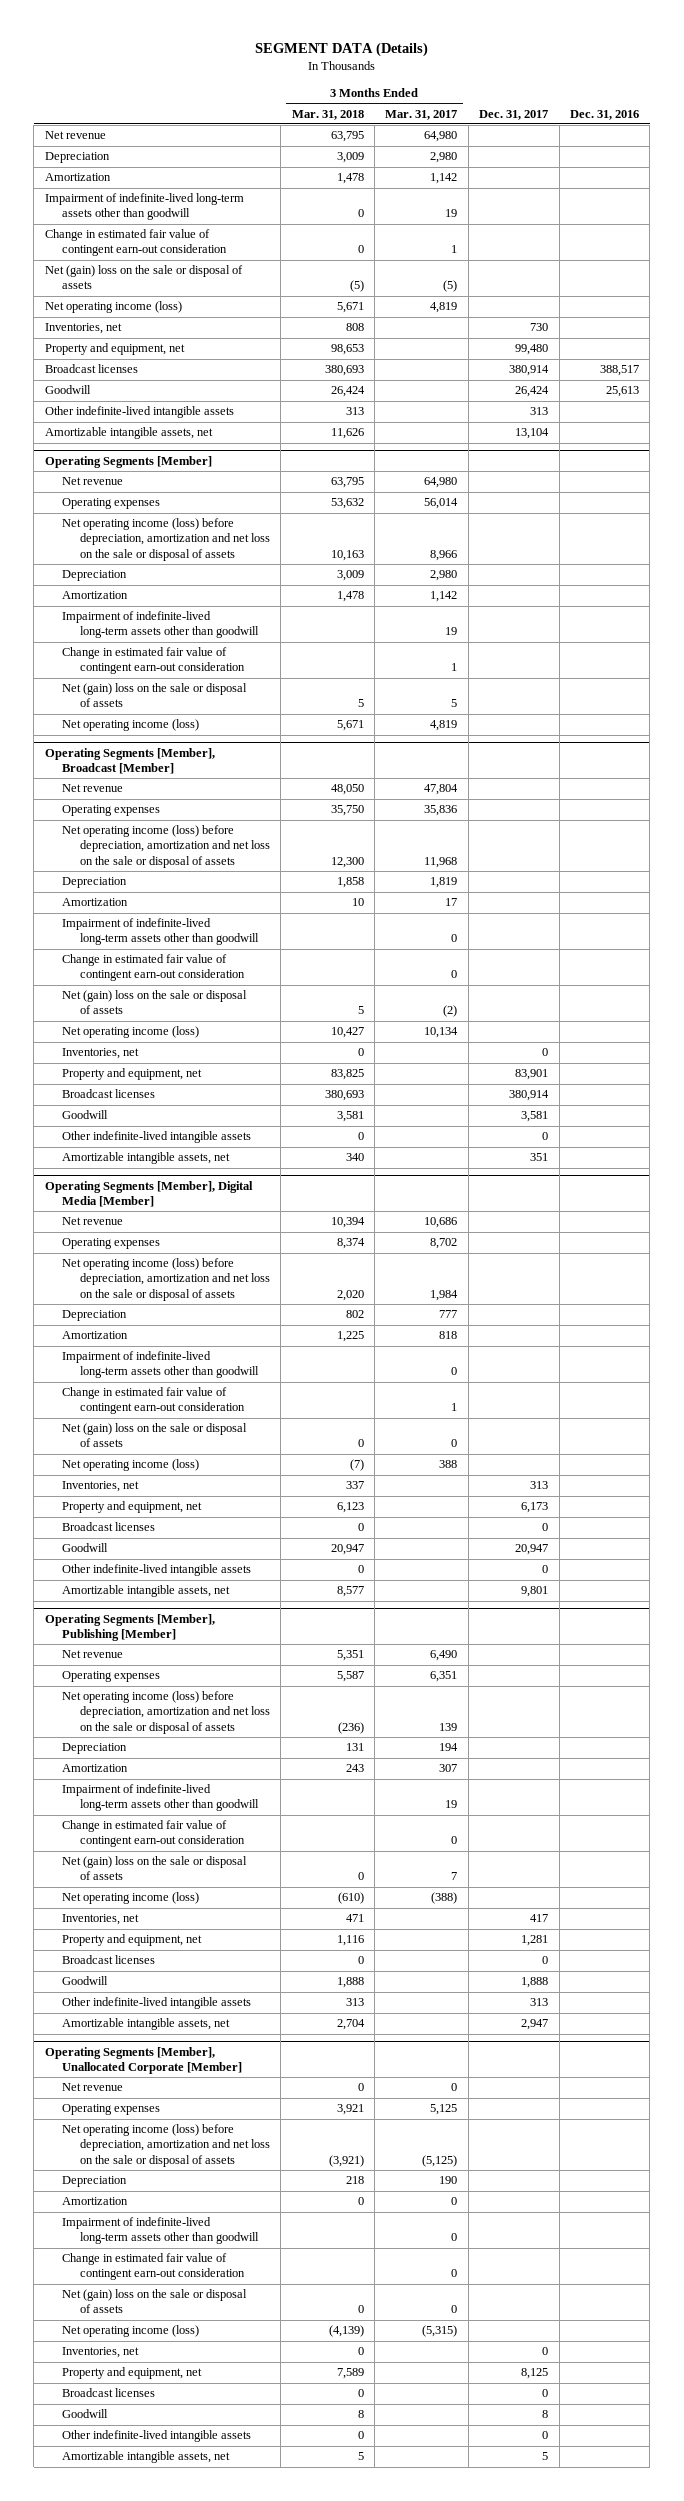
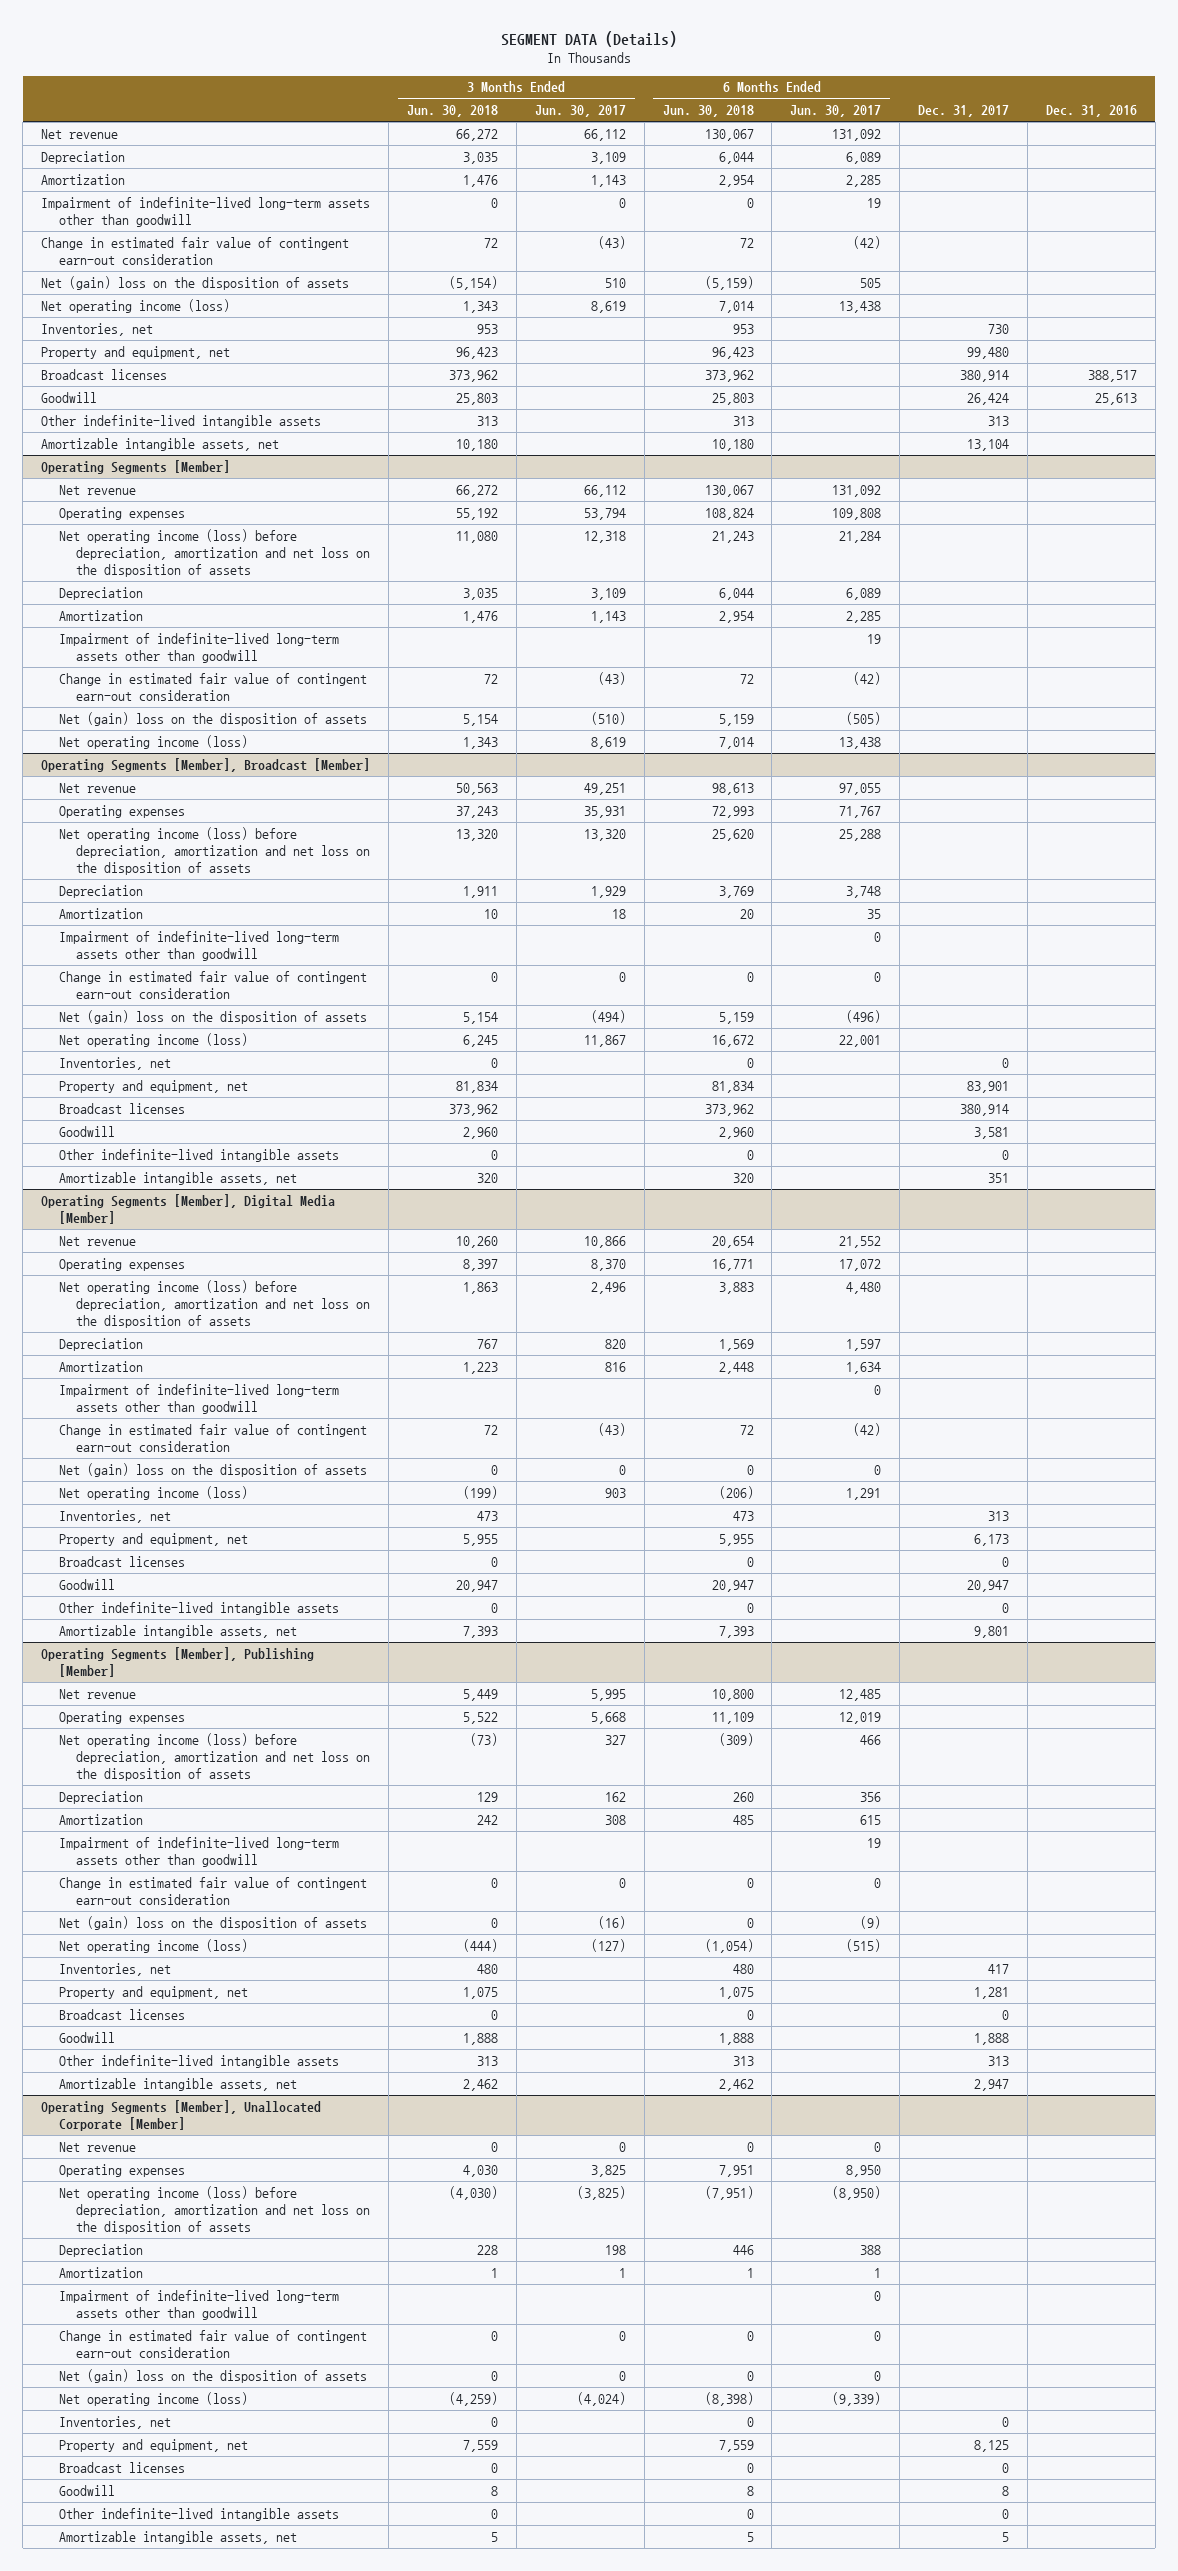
- | 3 Months Ended Mar. 31, 2018 | 3 Months Ended Mar. 31, 2017 | Dec. 31, 2017 | Dec. 31, 2016
+ | 3 Months Ended Jun. 30, 2018 | 3 Months Ended Jun. 30, 2017 | 6 Months Ended Jun. 30, 2018 | 6 Months Ended Jun. 30, 2017 | Dec. 31, 2017 | Dec. 31, 2016
- Net (gain) loss on the sale or disposal of assets | (5) | (5) | |
+ Net (gain) loss on the disposition of assets | (5,154) | 510 | (5,159) | 505 | |
@ Operating Segments [Member]
- Net operating income (loss) before depreciation, amortization and net loss on the sale or disposal of assets | 10,163 | 8,966 | |
+ Net operating income (loss) before depreciation, amortization and net loss on the disposition of assets | 11,080 | 12,318 | 21,243 | 21,284 | |
- Net (gain) loss on the sale or disposal of assets | 5 | 5 | |
+ Net (gain) loss on the disposition of assets | 5,154 | (510) | 5,159 | (505) | |
@ Operating Segments [Member], Broadcast [Member]
- Net operating income (loss) before depreciation, amortization and net loss on the sale or disposal of assets | 12,300 | 11,968 | |
+ Net operating income (loss) before depreciation, amortization and net loss on the disposition of assets | 13,320 | 13,320 | 25,620 | 25,288 | |
- Net (gain) loss on the sale or disposal of assets | 5 | (2) | |
+ Net (gain) loss on the disposition of assets | 5,154 | (494) | 5,159 | (496) | |
@ Operating Segments [Member], Digital Media [Member]
- Net operating income (loss) before depreciation, amortization and net loss on the sale or disposal of assets | 2,020 | 1,984 | |
+ Net operating income (loss) before depreciation, amortization and net loss on the disposition of assets | 1,863 | 2,496 | 3,883 | 4,480 | |
- Net (gain) loss on the sale or disposal of assets | 0 | 0 | |
+ Net (gain) loss on the disposition of assets | 0 | 0 | 0 | 0 | |
@ Operating Segments [Member], Publishing [Member]
- Net operating income (loss) before depreciation, amortization and net loss on the sale or disposal of assets | (236) | 139 | |
+ Net operating income (loss) before depreciation, amortization and net loss on the disposition of assets | (73) | 327 | (309) | 466 | |
- Net (gain) loss on the sale or disposal of assets | 0 | 7 | |
+ Net (gain) loss on the disposition of assets | 0 | (16) | 0 | (9) | |
@ Operating Segments [Member], Unallocated Corporate [Member]
- Net operating income (loss) before depreciation, amortization and net loss on the sale or disposal of assets | (3,921) | (5,125) | |
+ Net operating income (loss) before depreciation, amortization and net loss on the disposition of assets | (4,030) | (3,825) | (7,951) | (8,950) | |
- Net (gain) loss on the sale or disposal of assets | 0 | 0 | |
+ Net (gain) loss on the disposition of assets | 0 | 0 | 0 | 0 | |

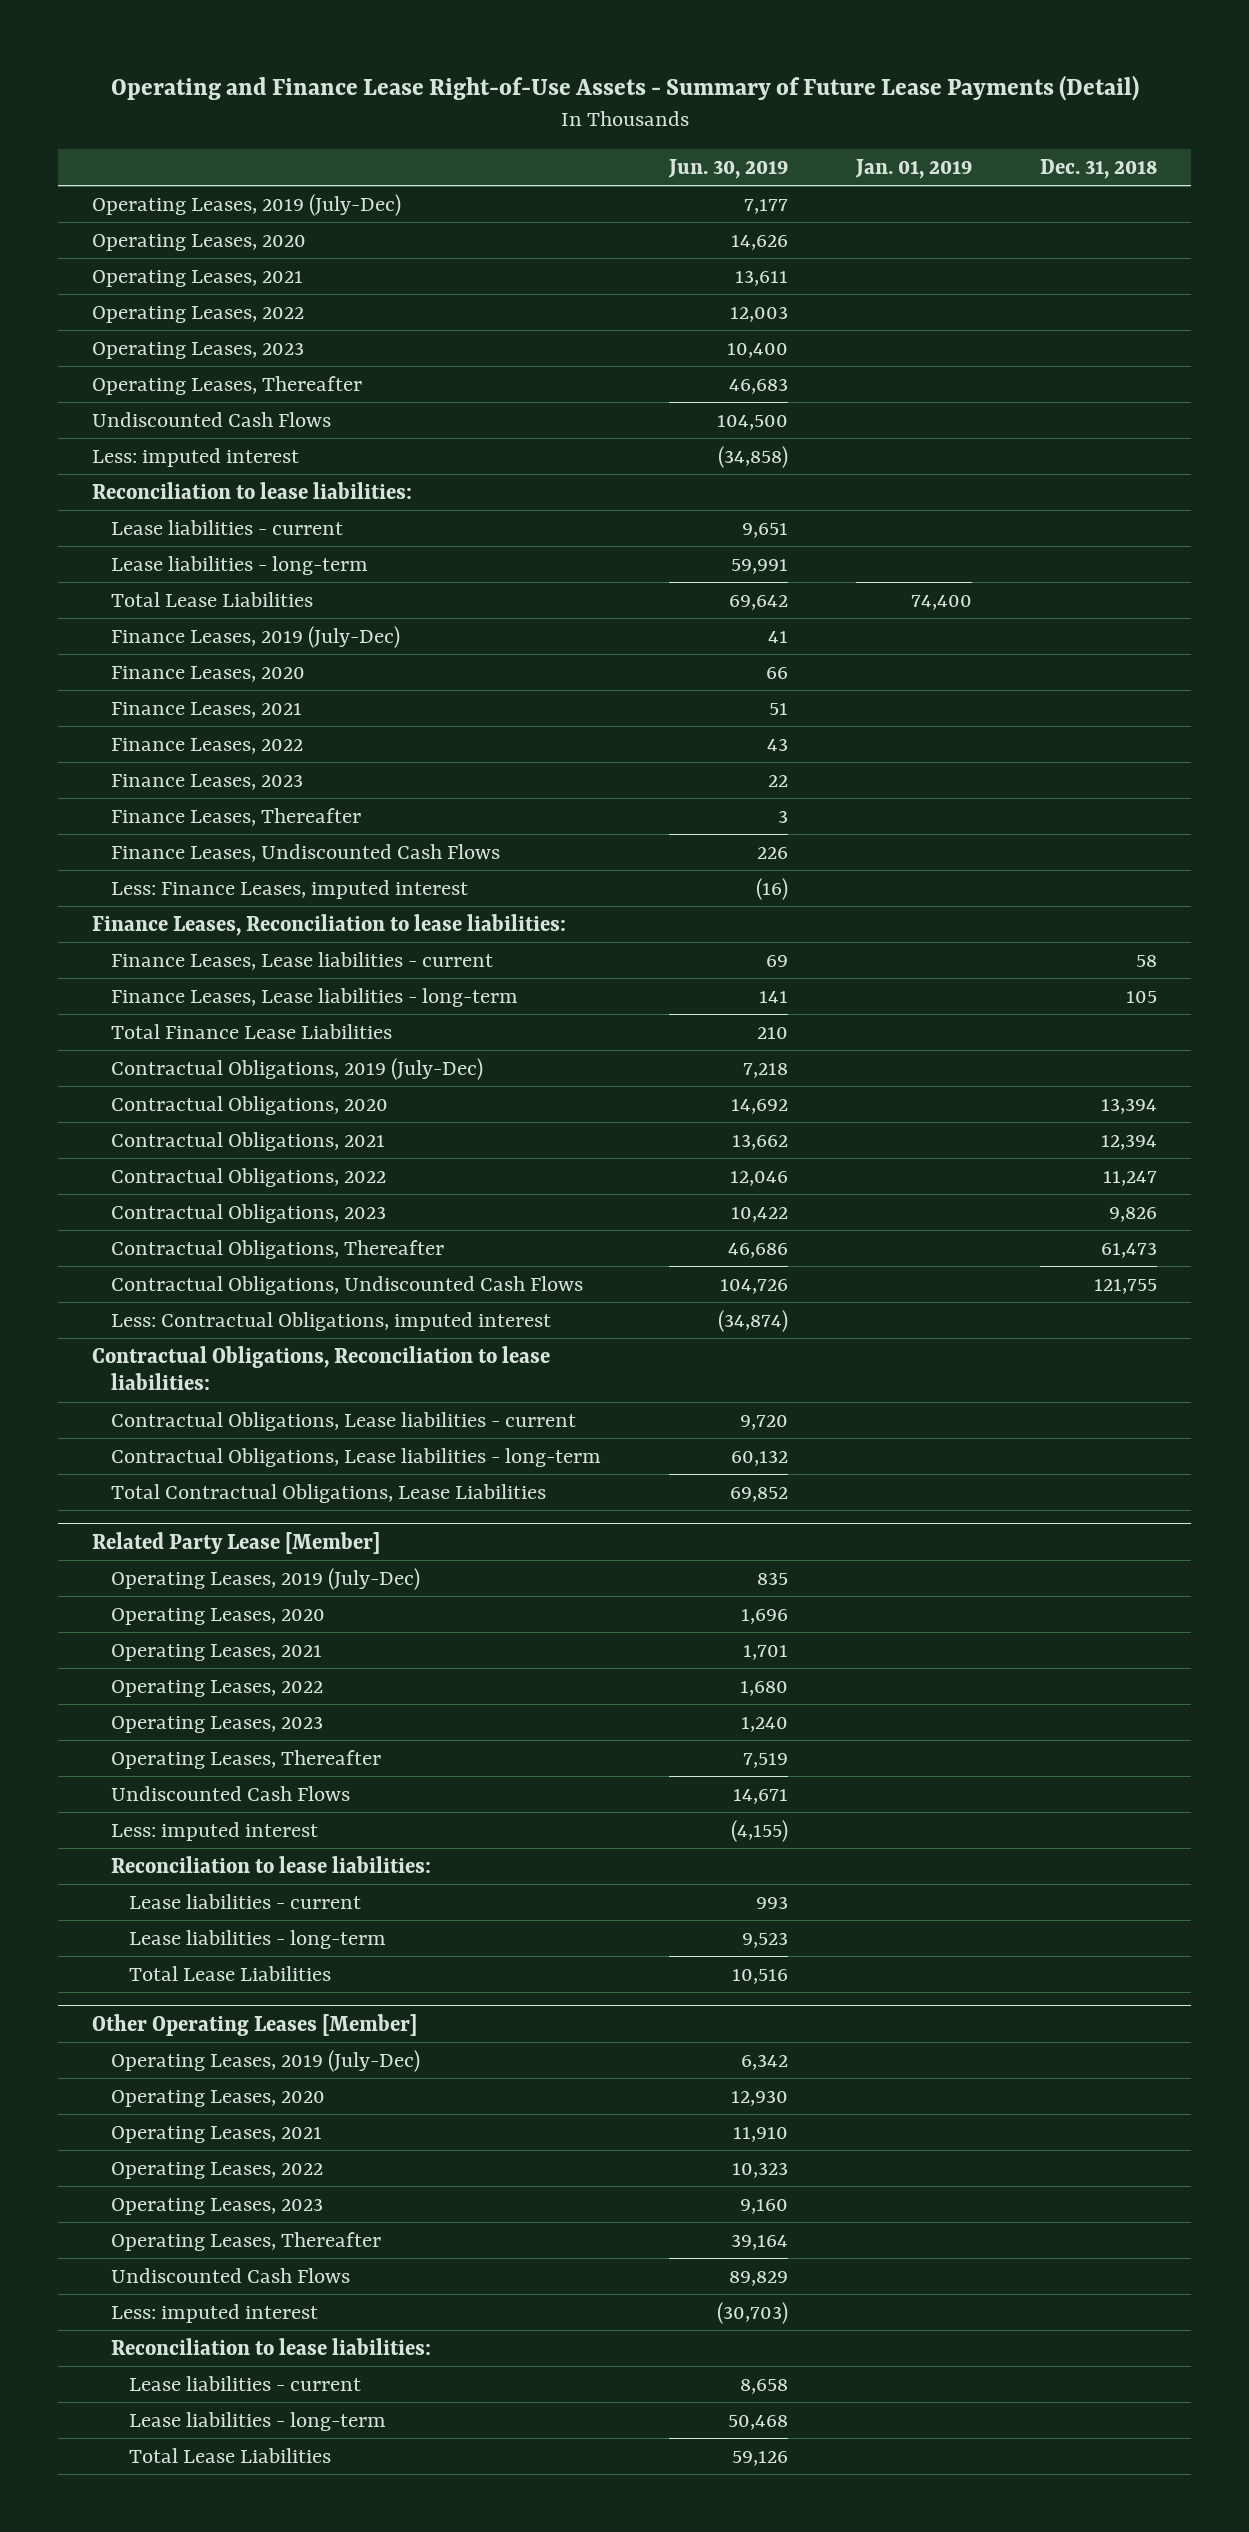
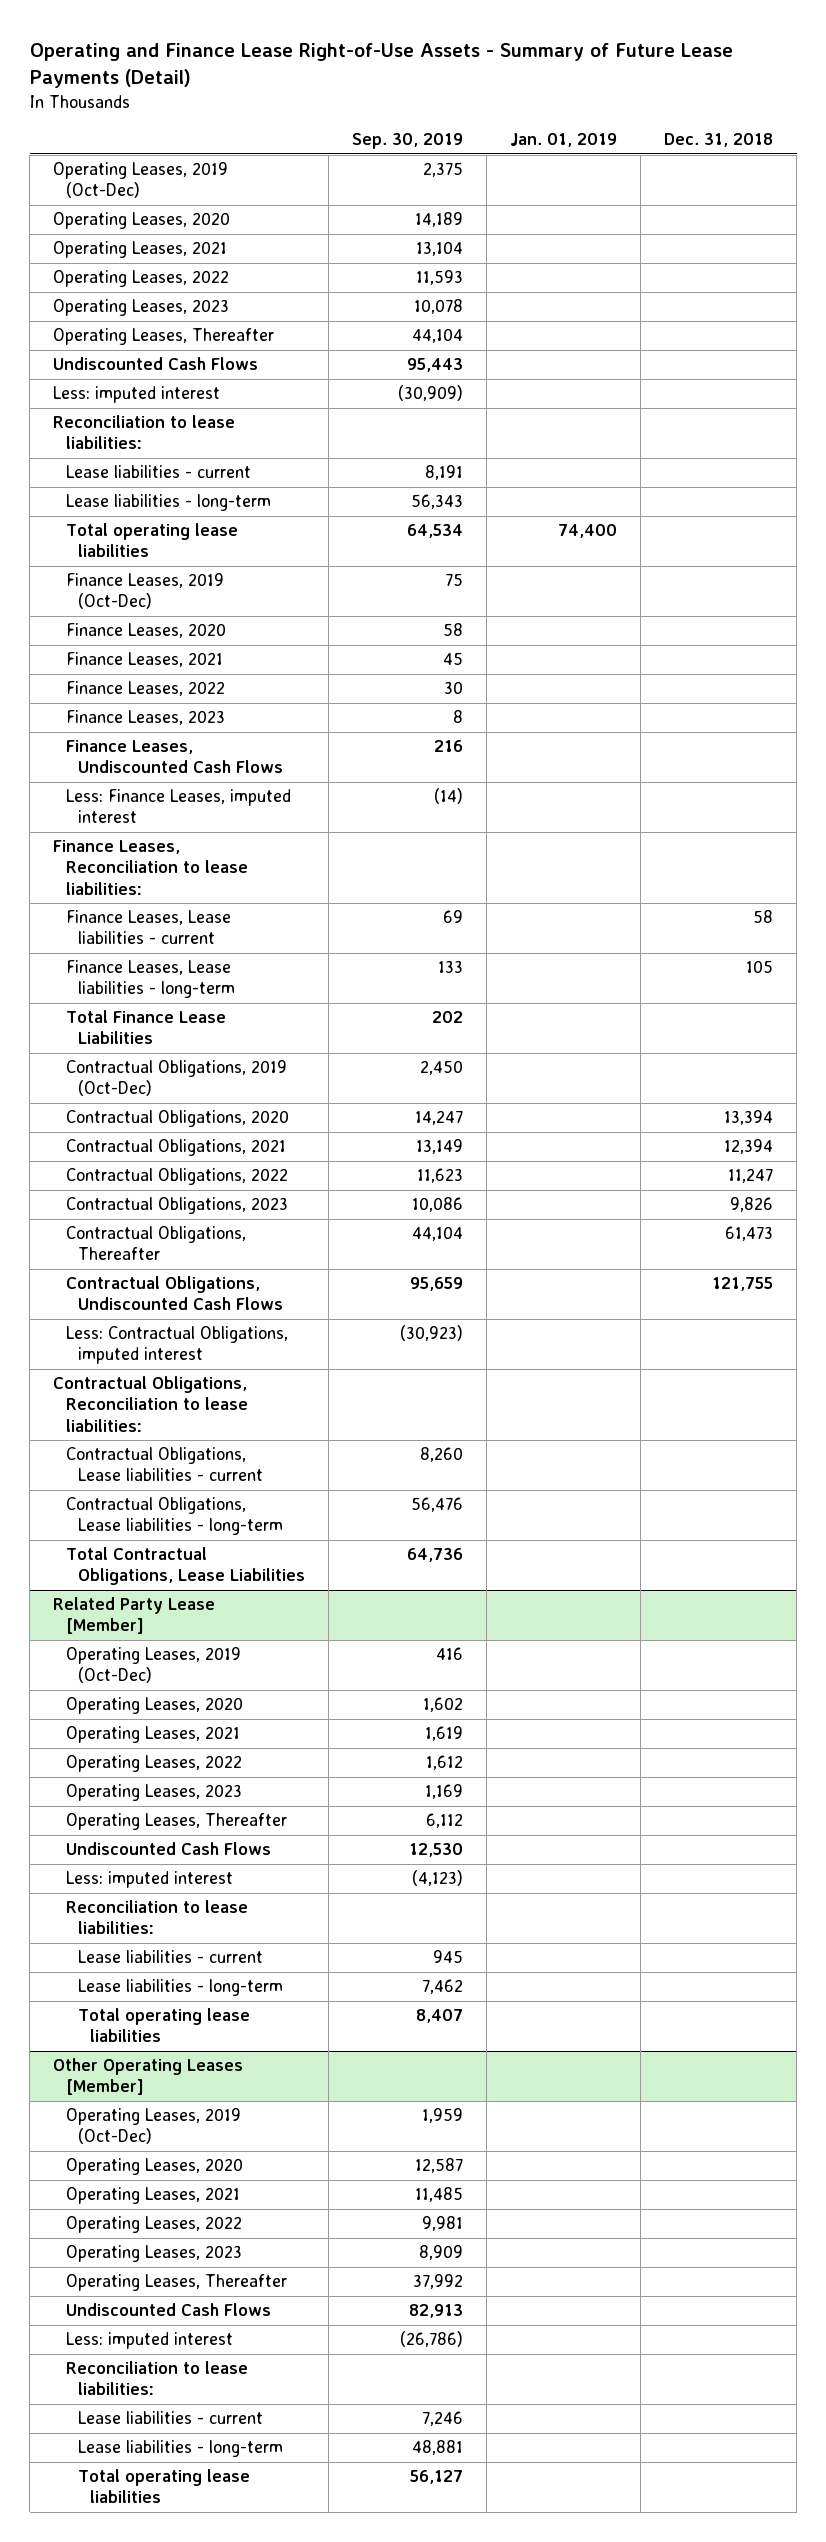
- | Jun. 30, 2019 | Jan. 01, 2019 | Dec. 31, 2018
+ | Sep. 30, 2019 | Jan. 01, 2019 | Dec. 31, 2018
- Operating Leases, 2019 (July-Dec) | 7,177 | |
+ Operating Leases, 2019 (Oct-Dec) | 2,375 | |
- Total Lease Liabilities | 69,642 | 74,400 |
- Finance Leases, 2019 (July-Dec) | 41 | |
+ Total operating lease liabilities | 64,534 | 74,400 |
+ Finance Leases, 2019 (Oct-Dec) | 75 | |
- Finance Leases, Thereafter | 3 | |
- Contractual Obligations, 2019 (July-Dec) | 7,218 | |
+ Contractual Obligations, 2019 (Oct-Dec) | 2,450 | |
@ Related Party Lease [Member]
- Operating Leases, 2019 (July-Dec) | 835 | |
+ Operating Leases, 2019 (Oct-Dec) | 416 | |
- Total Lease Liabilities | 10,516 | |
+ Total operating lease liabilities | 8,407 | |
@ Other Operating Leases [Member]
- Operating Leases, 2019 (July-Dec) | 6,342 | |
+ Operating Leases, 2019 (Oct-Dec) | 1,959 | |
- Total Lease Liabilities | 59,126 | |
+ Total operating lease liabilities | 56,127 | |

